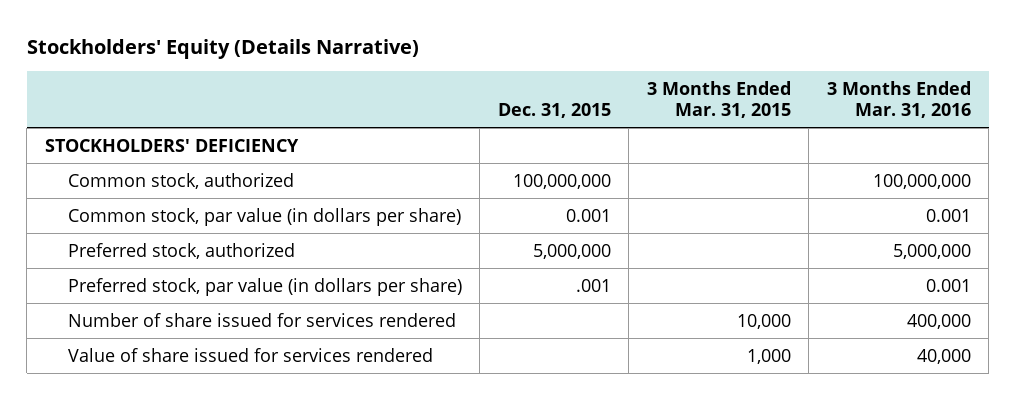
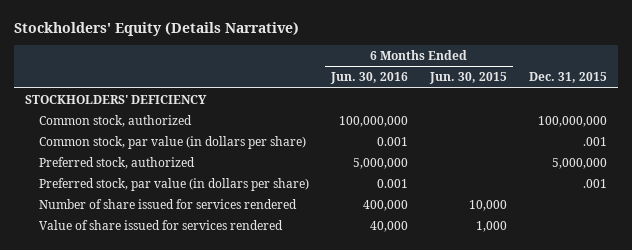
- | Dec. 31, 2015 | 3 Months Ended Mar. 31, 2015 | 3 Months Ended Mar. 31, 2016
+ | 6 Months Ended Jun. 30, 2016 | 6 Months Ended Jun. 30, 2015 | Dec. 31, 2015
- Common stock, par value (in dollars per share) | 0.001 | | 0.001
+ Common stock, par value (in dollars per share) | 0.001 | | .001

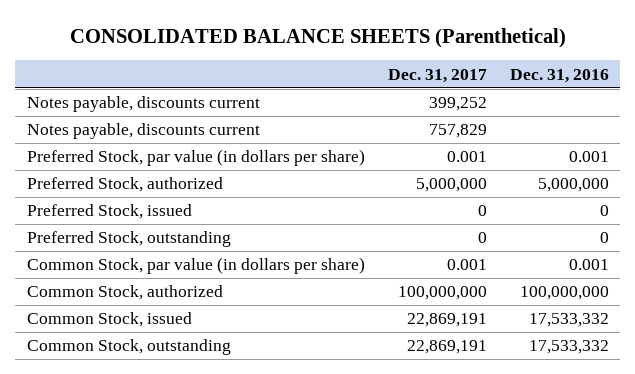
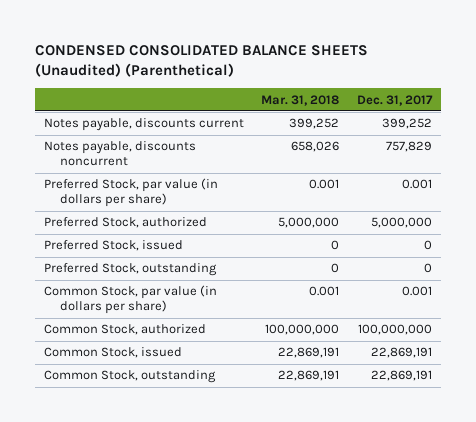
- CONSOLIDATED BALANCE SHEETS (Parenthetical)
+ CONDENSED CONSOLIDATED BALANCE SHEETS (Unaudited) (Parenthetical)
- | Dec. 31, 2017 | Dec. 31, 2016
+ | Mar. 31, 2018 | Dec. 31, 2017
- Notes payable, discounts current | 757,829 |
+ Notes payable, discounts noncurrent | 658,026 | 757,829

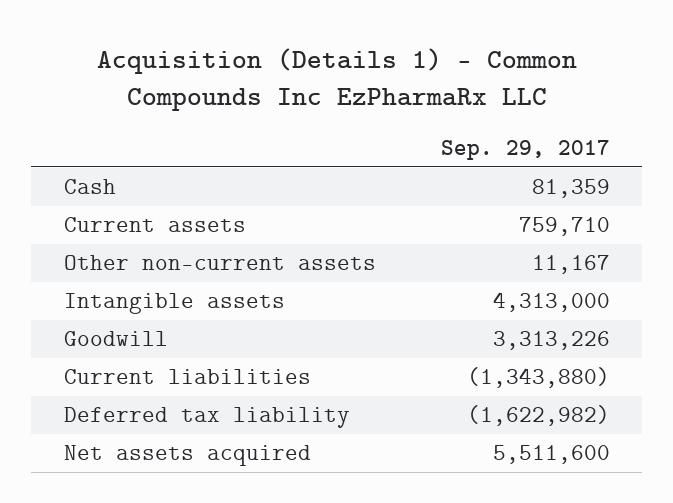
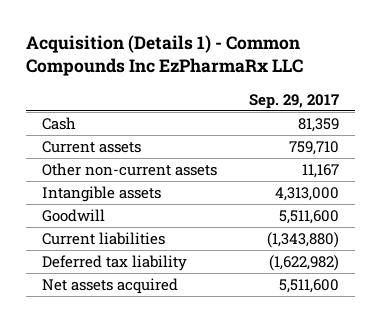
- Goodwill | 3,313,226
+ Goodwill | 5,511,600

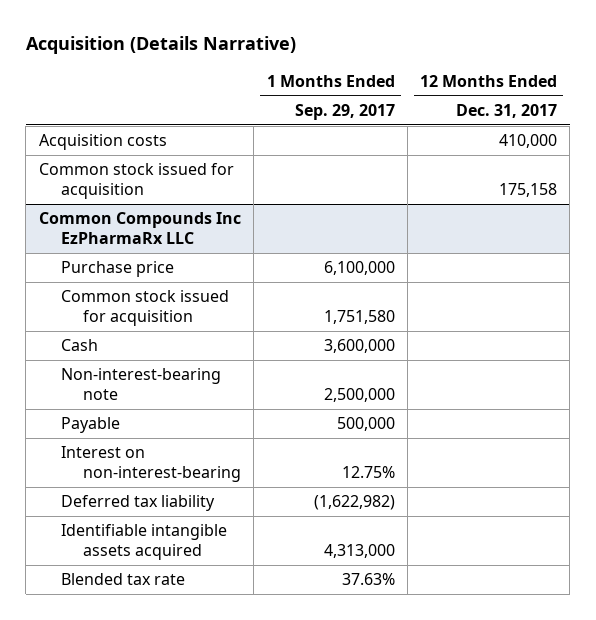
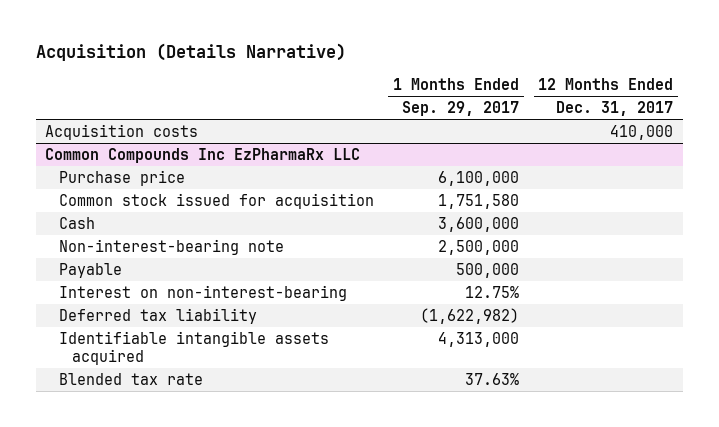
- Common stock issued for acquisition | | 175,158

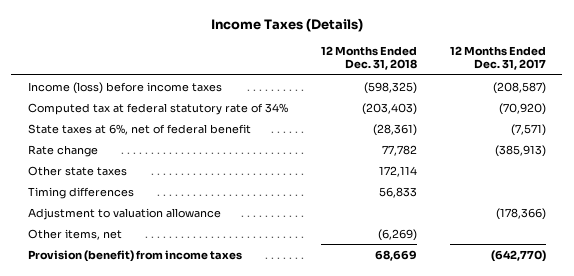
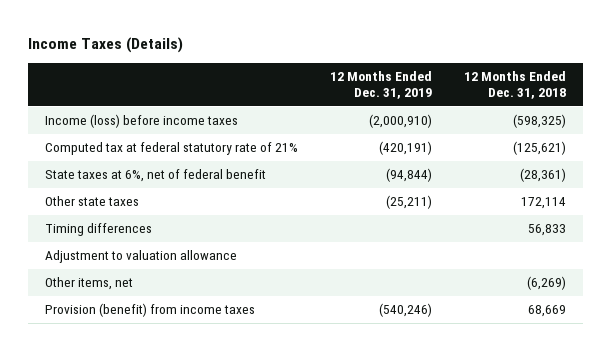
- | 12 Months Ended Dec. 31, 2018 | 12 Months Ended Dec. 31, 2017
+ | 12 Months Ended Dec. 31, 2019 | 12 Months Ended Dec. 31, 2018
- Computed tax at federal statutory rate of 34% | (203,403) | (70,920)
+ Computed tax at federal statutory rate of 21% | (420,191) | (125,621)
- Rate change | 77,782 | (385,913)

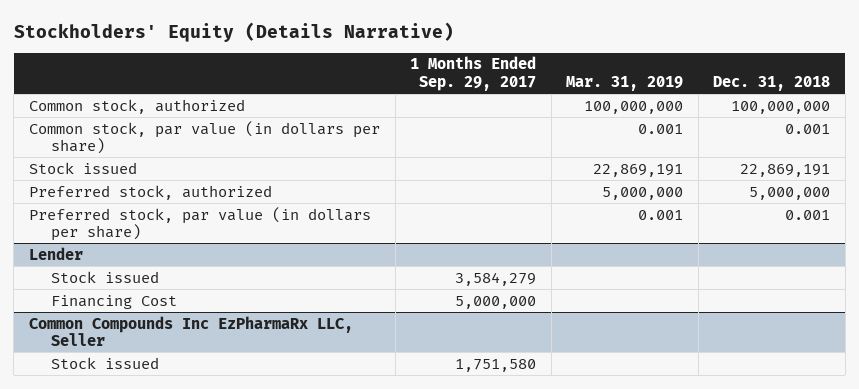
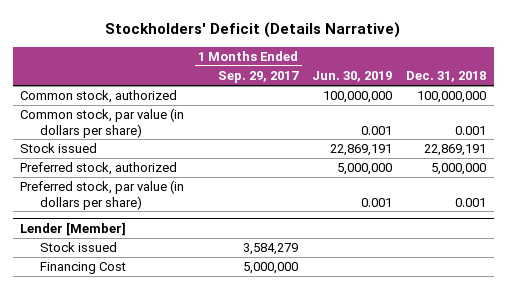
- Stockholders' Equity (Details Narrative)
+ Stockholders' Deficit (Details Narrative)
- | 1 Months Ended Sep. 29, 2017 | Mar. 31, 2019 | Dec. 31, 2018
+ | 1 Months Ended Sep. 29, 2017 | Jun. 30, 2019 | Dec. 31, 2018
- Lender
+ Lender [Member]
- Common Compounds Inc EzPharmaRx LLC, Seller
- Stock issued | 1,751,580 | |

